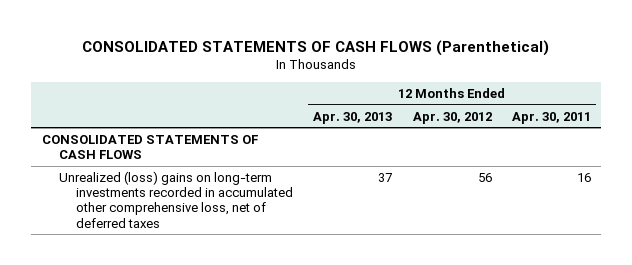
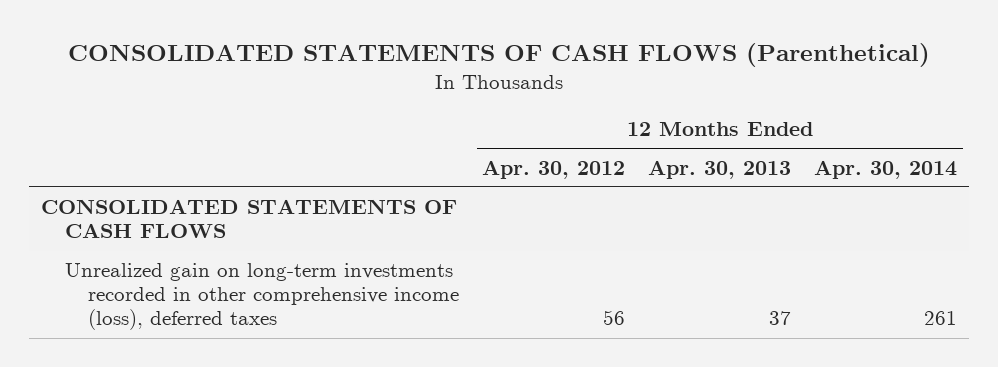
- | 12 Months Ended Apr. 30, 2013 | 12 Months Ended Apr. 30, 2012 | 12 Months Ended Apr. 30, 2011
+ | 12 Months Ended Apr. 30, 2012 | 12 Months Ended Apr. 30, 2013 | 12 Months Ended Apr. 30, 2014
- Unrealized (loss) gains on long-term investments recorded in accumulated other comprehensive loss, net of deferred taxes | 37 | 56 | 16
+ Unrealized gain on long-term investments recorded in other comprehensive income (loss), deferred taxes | 56 | 37 | 261

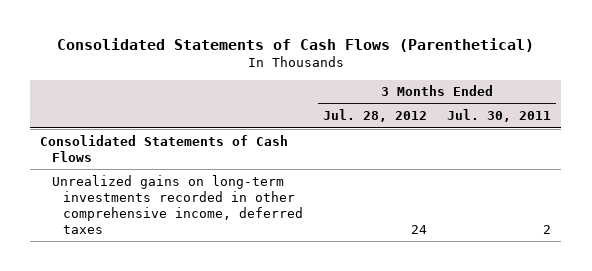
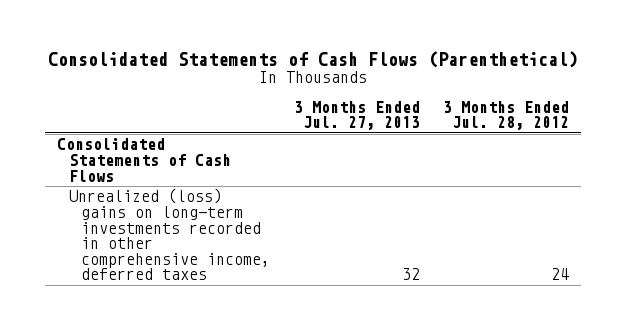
- | 3 Months Ended Jul. 28, 2012 | 3 Months Ended Jul. 30, 2011
+ | 3 Months Ended Jul. 27, 2013 | 3 Months Ended Jul. 28, 2012
- Unrealized gains on long-term investments recorded in other comprehensive income, deferred taxes | 24 | 2
+ Unrealized (loss) gains on long-term investments recorded in other comprehensive income, deferred taxes | 32 | 24

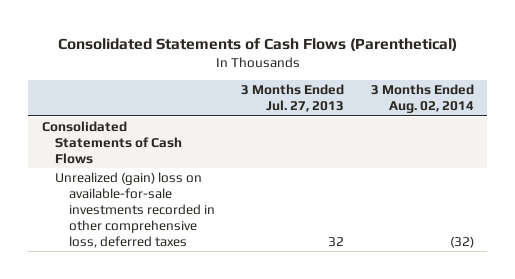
- | 3 Months Ended Jul. 27, 2013 | 3 Months Ended Jul. 28, 2012
+ | 3 Months Ended Jul. 27, 2013 | 3 Months Ended Aug. 02, 2014
- Unrealized (loss) gains on long-term investments recorded in other comprehensive income, deferred taxes | 32 | 24
+ Unrealized (gain) loss on available-for-sale investments recorded in other comprehensive loss, deferred taxes | 32 | (32)

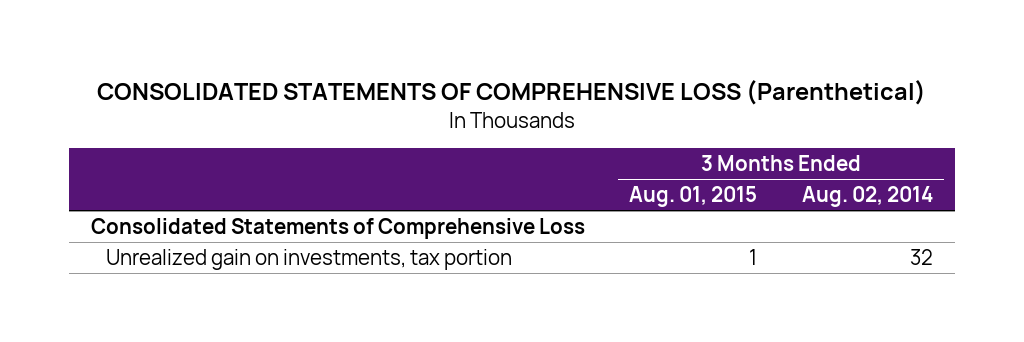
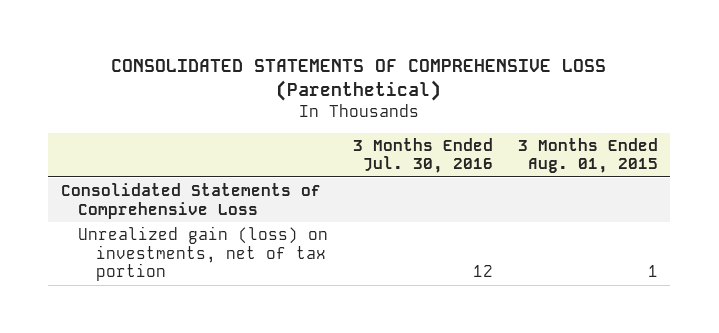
- | 3 Months Ended Aug. 01, 2015 | 3 Months Ended Aug. 02, 2014
+ | 3 Months Ended Jul. 30, 2016 | 3 Months Ended Aug. 01, 2015
- Unrealized gain on investments, tax portion | 1 | 32
+ Unrealized gain (loss) on investments, net of tax portion | 12 | 1

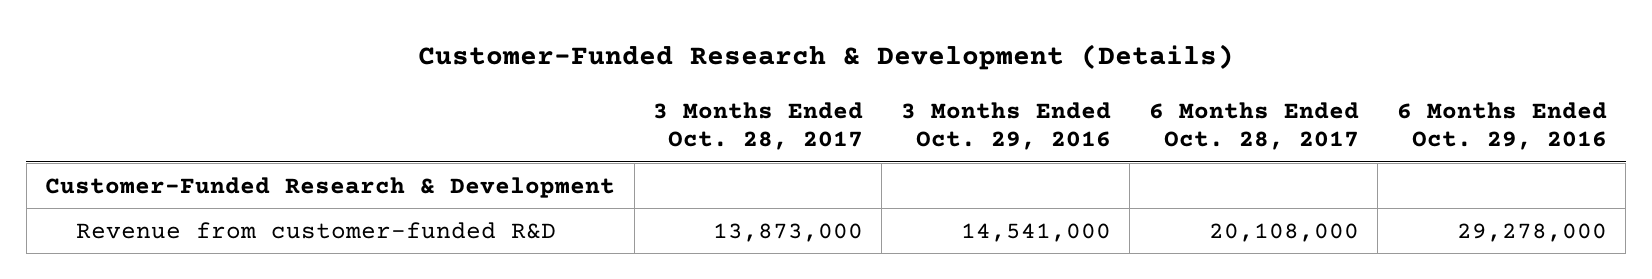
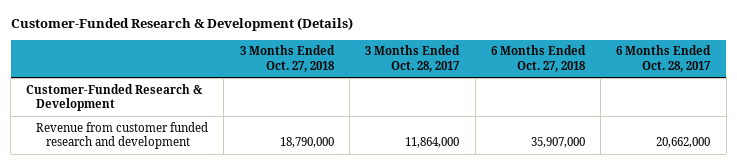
- | 3 Months Ended Oct. 28, 2017 | 3 Months Ended Oct. 29, 2016 | 6 Months Ended Oct. 28, 2017 | 6 Months Ended Oct. 29, 2016
+ | 3 Months Ended Oct. 27, 2018 | 3 Months Ended Oct. 28, 2017 | 6 Months Ended Oct. 27, 2018 | 6 Months Ended Oct. 28, 2017
- Revenue from customer-funded R&D | 13,873,000 | 14,541,000 | 20,108,000 | 29,278,000
+ Revenue from customer funded research and development | 18,790,000 | 11,864,000 | 35,907,000 | 20,662,000

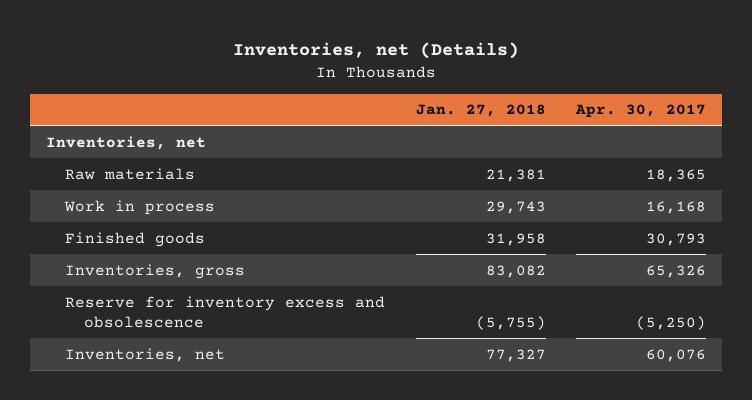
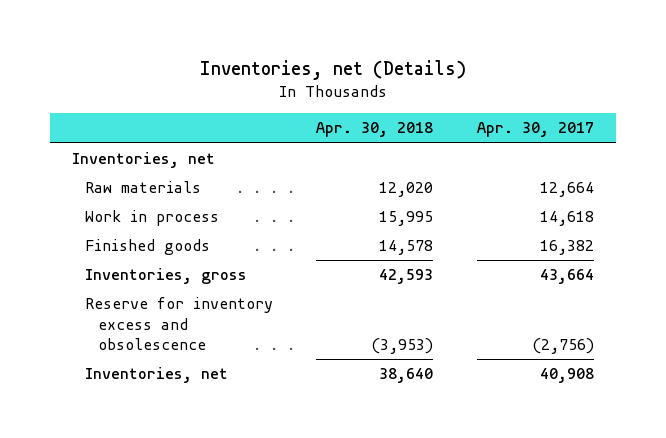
- | Jan. 27, 2018 | Apr. 30, 2017
+ | Apr. 30, 2018 | Apr. 30, 2017
- Raw materials | 21,381 | 18,365
- Work in process | 29,743 | 16,168
- Finished goods | 31,958 | 30,793
- Inventories, gross | 83,082 | 65,326
- Reserve for inventory excess and obsolescence | (5,755) | (5,250)
- Inventories, net | 77,327 | 60,076
+ Raw materials | 12,020 | 12,664
+ Work in process | 15,995 | 14,618
+ Finished goods | 14,578 | 16,382
+ Inventories, gross | 42,593 | 43,664
+ Reserve for inventory excess and obsolescence | (3,953) | (2,756)
+ Inventories, net | 38,640 | 40,908

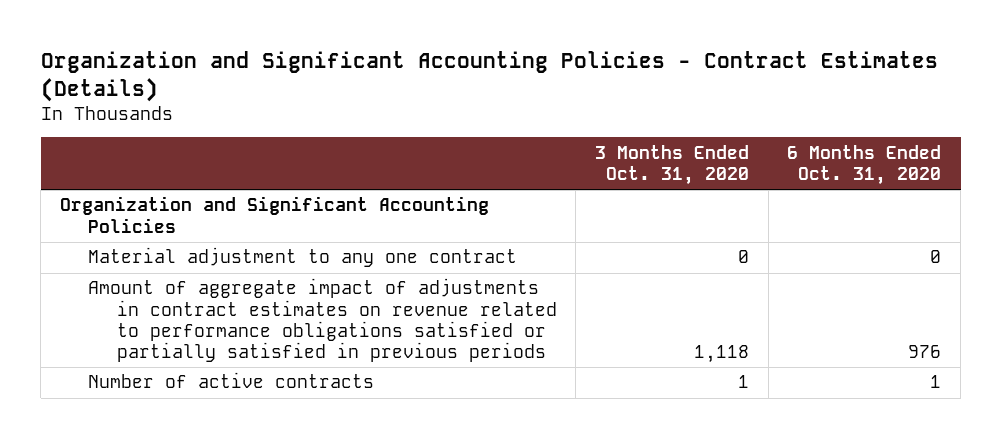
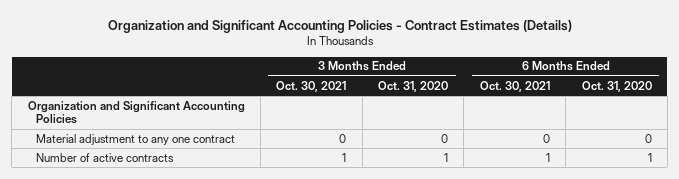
- | 3 Months Ended Oct. 31, 2020 | 6 Months Ended Oct. 31, 2020
+ | 3 Months Ended Oct. 30, 2021 | 3 Months Ended Oct. 31, 2020 | 6 Months Ended Oct. 30, 2021 | 6 Months Ended Oct. 31, 2020
- Amount of aggregate impact of adjustments in contract estimates on revenue related to performance obligations satisfied or partially satisfied in previous periods | 1,118 | 976

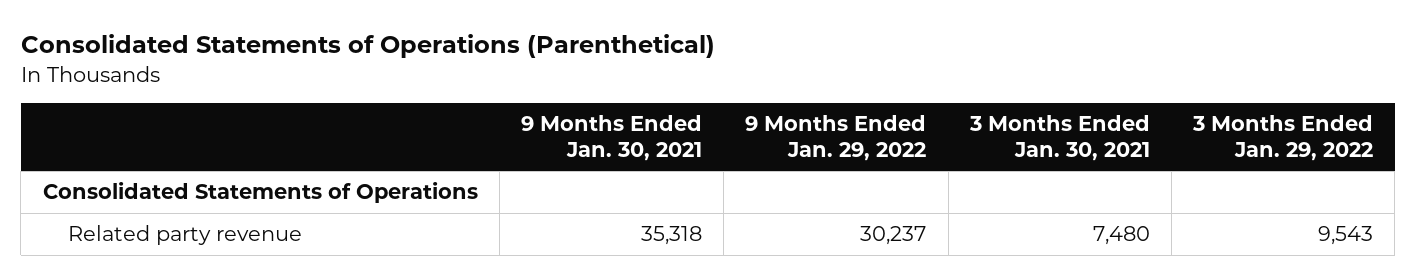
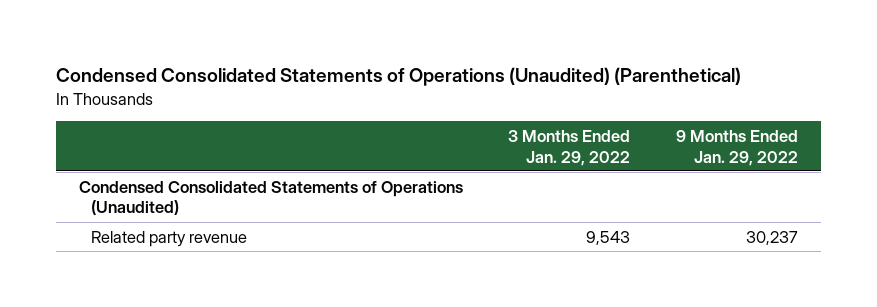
- Consolidated Statements of Operations (Parenthetical)
+ Condensed Consolidated Statements of Operations (Unaudited) (Parenthetical)
- | 9 Months Ended Jan. 30, 2021 | 9 Months Ended Jan. 29, 2022 | 3 Months Ended Jan. 30, 2021 | 3 Months Ended Jan. 29, 2022
+ | 3 Months Ended Jan. 29, 2022 | 9 Months Ended Jan. 29, 2022
- Consolidated Statements of Operations
+ Condensed Consolidated Statements of Operations (Unaudited)

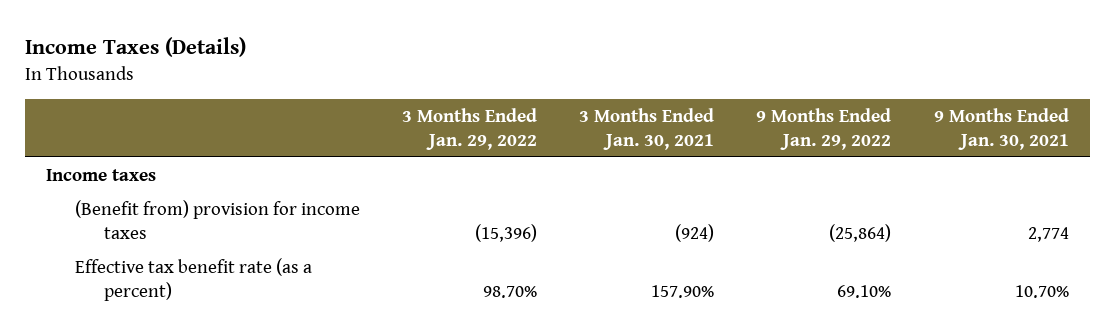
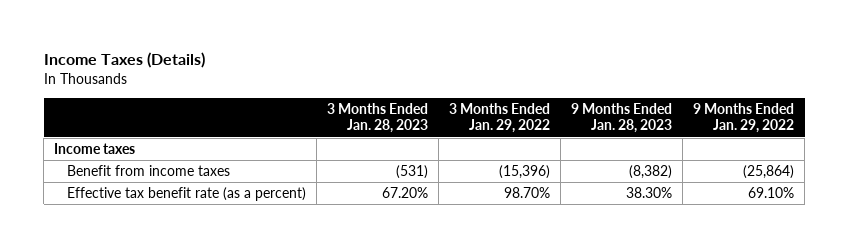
- | 3 Months Ended Jan. 29, 2022 | 3 Months Ended Jan. 30, 2021 | 9 Months Ended Jan. 29, 2022 | 9 Months Ended Jan. 30, 2021
+ | 3 Months Ended Jan. 28, 2023 | 3 Months Ended Jan. 29, 2022 | 9 Months Ended Jan. 28, 2023 | 9 Months Ended Jan. 29, 2022
- (Benefit from) provision for income taxes | (15,396) | (924) | (25,864) | 2,774
+ Benefit from income taxes | (531) | (15,396) | (8,382) | (25,864)

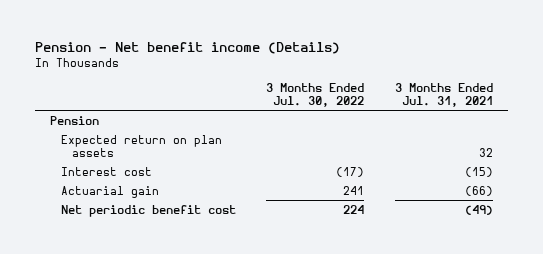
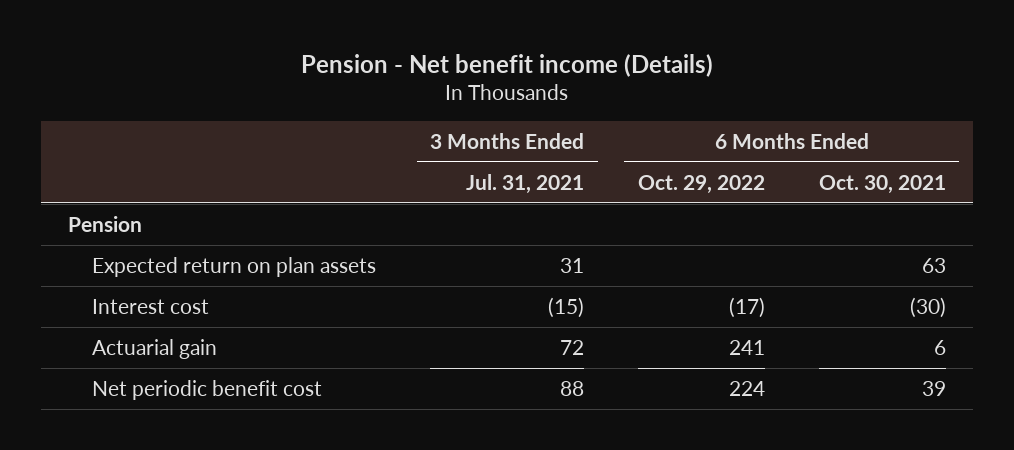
- | 3 Months Ended Jul. 30, 2022 | 3 Months Ended Jul. 31, 2021
+ | 3 Months Ended Jul. 31, 2021 | 6 Months Ended Oct. 29, 2022 | 6 Months Ended Oct. 30, 2021
- Expected return on plan assets | | 32
+ Expected return on plan assets | 31 | | 63
- Actuarial gain | 241 | (66)
- Net periodic benefit cost | 224 | (49)
+ Actuarial gain | 72 | 241 | 6
+ Net periodic benefit cost | 88 | 224 | 39

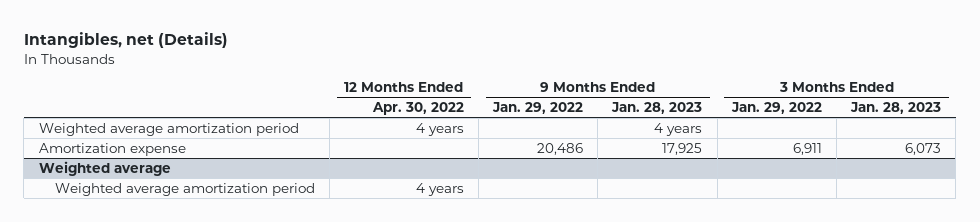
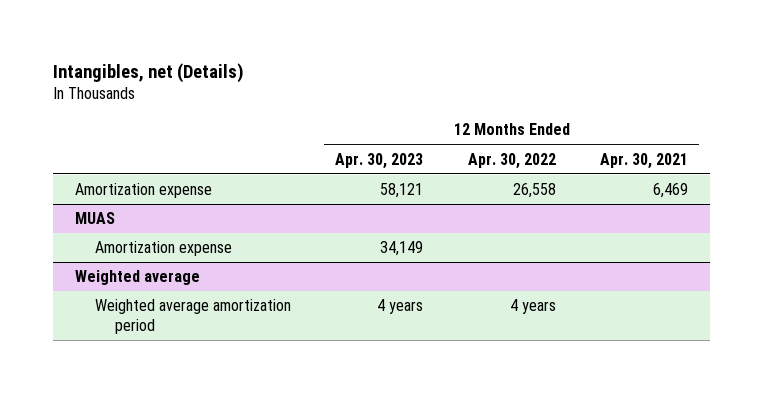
- | 12 Months Ended Apr. 30, 2022 | 9 Months Ended Jan. 29, 2022 | 9 Months Ended Jan. 28, 2023 | 3 Months Ended Jan. 29, 2022 | 3 Months Ended Jan. 28, 2023
+ | 12 Months Ended Apr. 30, 2023 | 12 Months Ended Apr. 30, 2022 | 12 Months Ended Apr. 30, 2021
- Weighted average amortization period | 4 years | | 4 years | |
+ Amortization expense | 58,121 | 26,558 | 6,469
+ MUAS

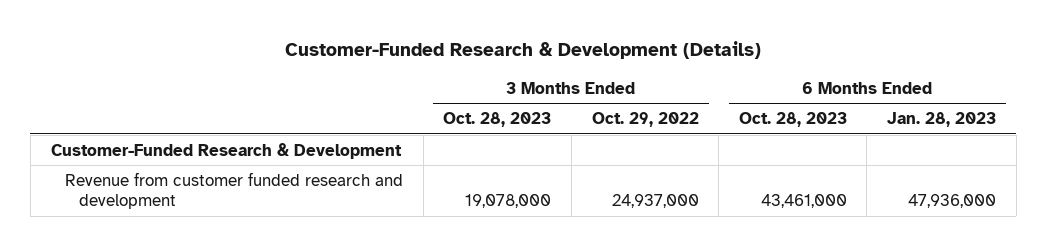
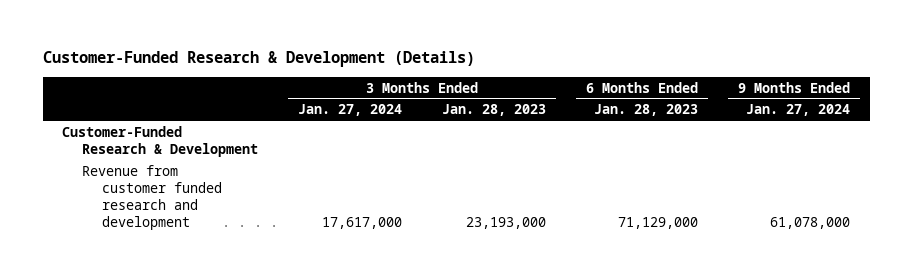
- | 3 Months Ended Oct. 28, 2023 | 3 Months Ended Oct. 29, 2022 | 6 Months Ended Oct. 28, 2023 | 6 Months Ended Jan. 28, 2023
+ | 3 Months Ended Jan. 27, 2024 | 3 Months Ended Jan. 28, 2023 | 6 Months Ended Jan. 28, 2023 | 9 Months Ended Jan. 27, 2024
- Revenue from customer funded research and development | 19,078,000 | 24,937,000 | 43,461,000 | 47,936,000
+ Revenue from customer funded research and development | 17,617,000 | 23,193,000 | 71,129,000 | 61,078,000

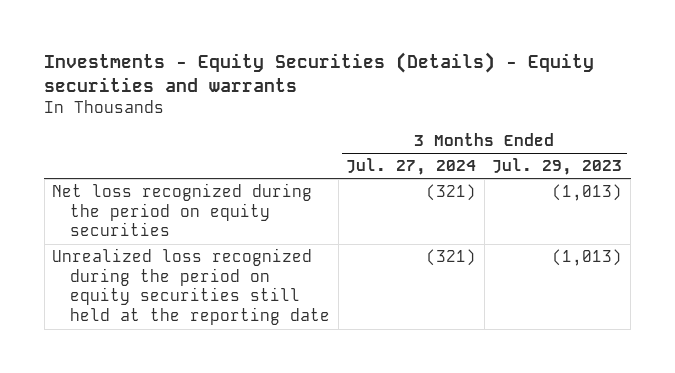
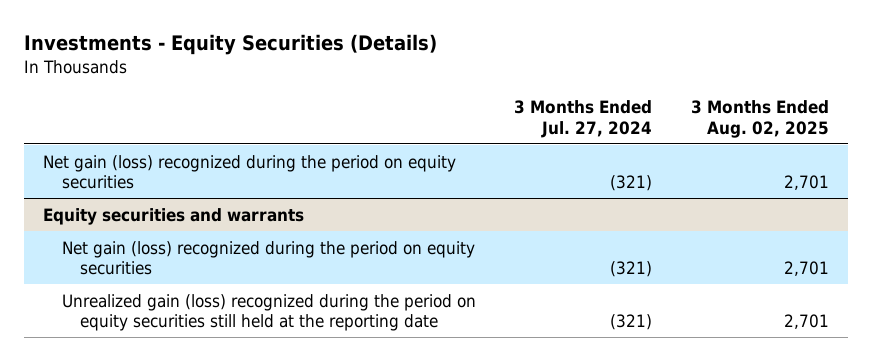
- Investments - Equity Securities (Details) - Equity securities and warrants
+ Investments - Equity Securities (Details)
- | 3 Months Ended Jul. 27, 2024 | 3 Months Ended Jul. 29, 2023
+ | 3 Months Ended Jul. 27, 2024 | 3 Months Ended Aug. 02, 2025
- Net loss recognized during the period on equity securities | (321) | (1,013)
- Unrealized loss recognized during the period on equity securities still held at the reporting date | (321) | (1,013)
+ Net gain (loss) recognized during the period on equity securities | (321) | 2,701
+ Equity securities and warrants
+ Net gain (loss) recognized during the period on equity securities | (321) | 2,701
+ Unrealized gain (loss) recognized during the period on equity securities still held at the reporting date | (321) | 2,701

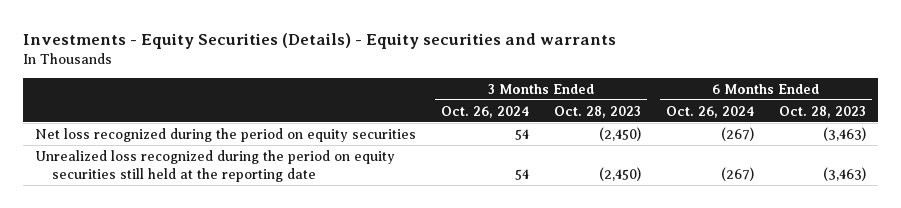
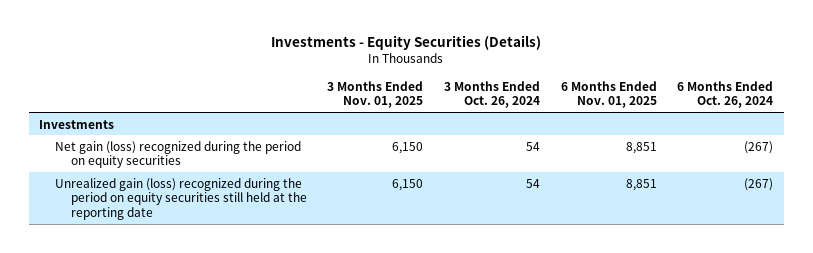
- Investments - Equity Securities (Details) - Equity securities and warrants
+ Investments - Equity Securities (Details)
- | 3 Months Ended Oct. 26, 2024 | 3 Months Ended Oct. 28, 2023 | 6 Months Ended Oct. 26, 2024 | 6 Months Ended Oct. 28, 2023
+ | 3 Months Ended Nov. 01, 2025 | 3 Months Ended Oct. 26, 2024 | 6 Months Ended Nov. 01, 2025 | 6 Months Ended Oct. 26, 2024
- Net loss recognized during the period on equity securities | 54 | (2,450) | (267) | (3,463)
- Unrealized loss recognized during the period on equity securities still held at the reporting date | 54 | (2,450) | (267) | (3,463)
+ Investments
+ Net gain (loss) recognized during the period on equity securities | 6,150 | 54 | 8,851 | (267)
+ Unrealized gain (loss) recognized during the period on equity securities still held at the reporting date | 6,150 | 54 | 8,851 | (267)

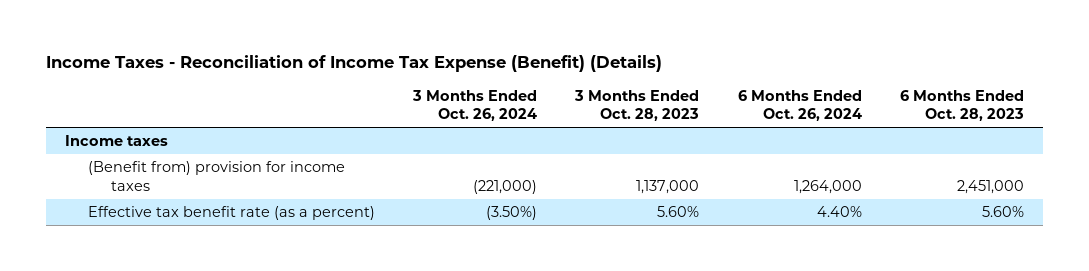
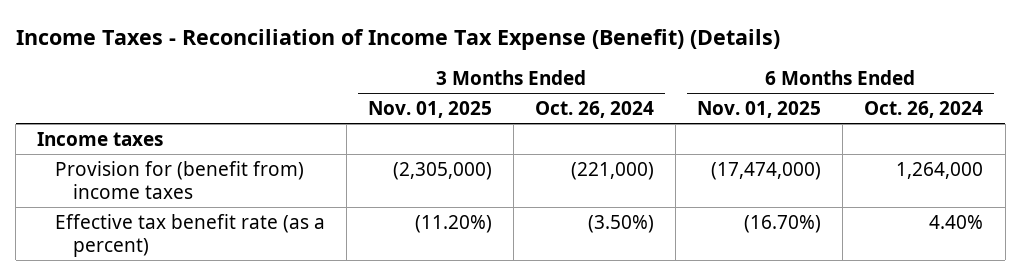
- | 3 Months Ended Oct. 26, 2024 | 3 Months Ended Oct. 28, 2023 | 6 Months Ended Oct. 26, 2024 | 6 Months Ended Oct. 28, 2023
+ | 3 Months Ended Nov. 01, 2025 | 3 Months Ended Oct. 26, 2024 | 6 Months Ended Nov. 01, 2025 | 6 Months Ended Oct. 26, 2024
- (Benefit from) provision for income taxes | (221,000) | 1,137,000 | 1,264,000 | 2,451,000
+ Provision for (benefit from) income taxes | (2,305,000) | (221,000) | (17,474,000) | 1,264,000

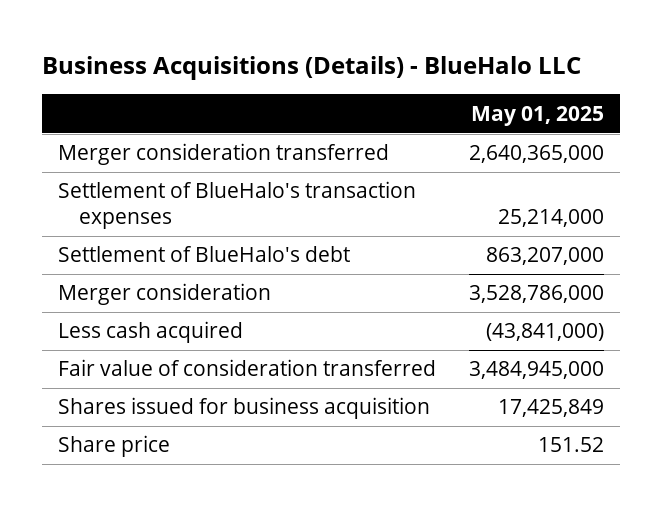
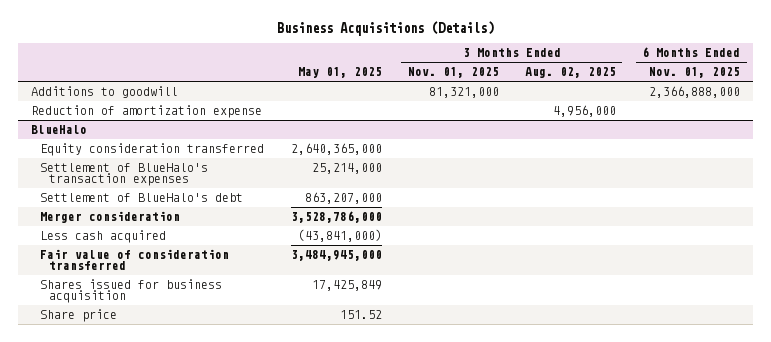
- Business Acquisitions (Details) - BlueHalo LLC
+ Business Acquisitions (Details)
- | May 01, 2025
+ | May 01, 2025 | 3 Months Ended Nov. 01, 2025 | 3 Months Ended Aug. 02, 2025 | 6 Months Ended Nov. 01, 2025
- Merger consideration transferred | 2,640,365,000
+ Additions to goodwill | | 81,321,000 | | 2,366,888,000
+ Reduction of amortization expense | | | 4,956,000 |
+ BlueHalo
+ Equity consideration transferred | 2,640,365,000 | | |

